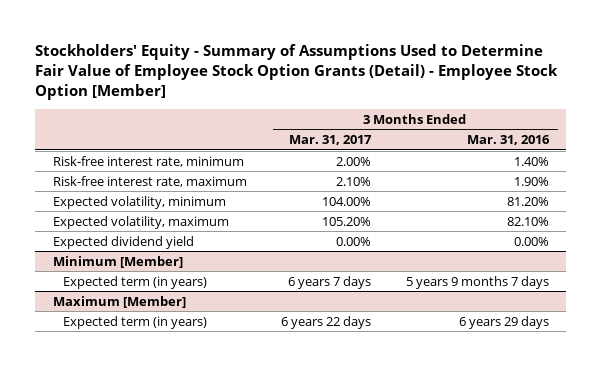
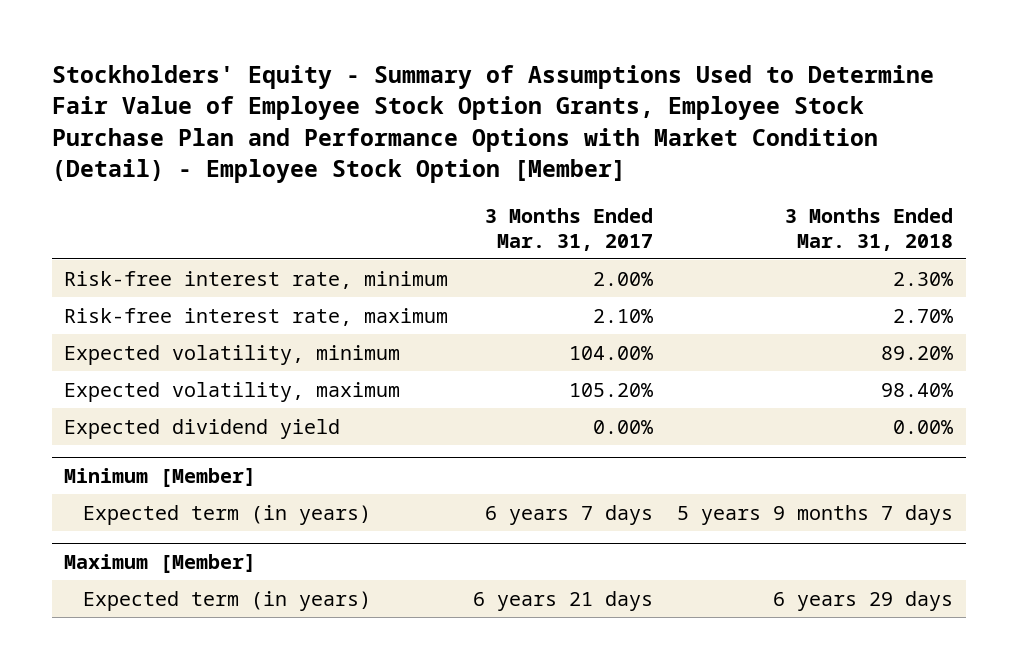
- Stockholders' Equity - Summary of Assumptions Used to Determine Fair Value of Employee Stock Option Grants (Detail) - Employee Stock Option [Member]
+ Stockholders' Equity - Summary of Assumptions Used to Determine Fair Value of Employee Stock Option Grants, Employee Stock Purchase Plan and Performance Options with Market Condition (Detail) - Employee Stock Option [Member]
- | 3 Months Ended Mar. 31, 2017 | 3 Months Ended Mar. 31, 2016
+ | 3 Months Ended Mar. 31, 2017 | 3 Months Ended Mar. 31, 2018
@ Maximum [Member]
- Expected term (in years) | 6 years 22 days | 6 years 29 days
+ Expected term (in years) | 6 years 21 days | 6 years 29 days

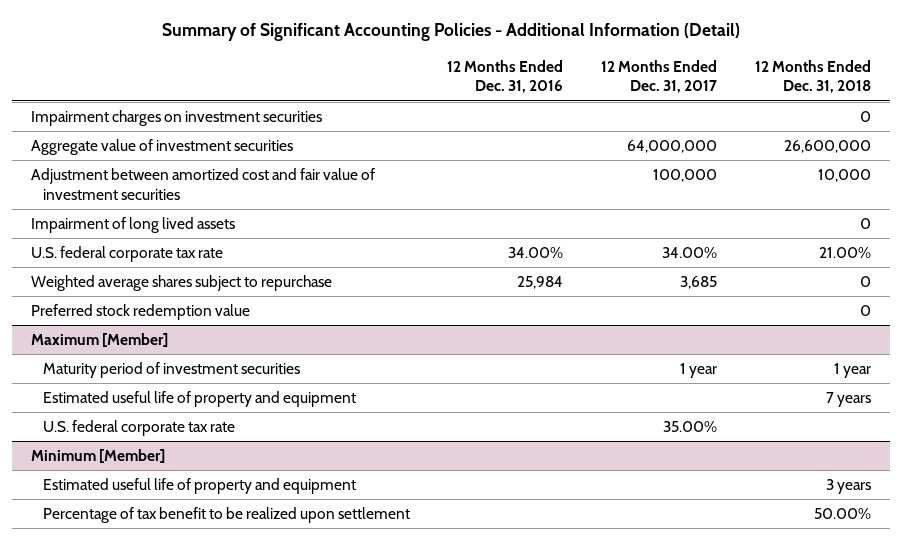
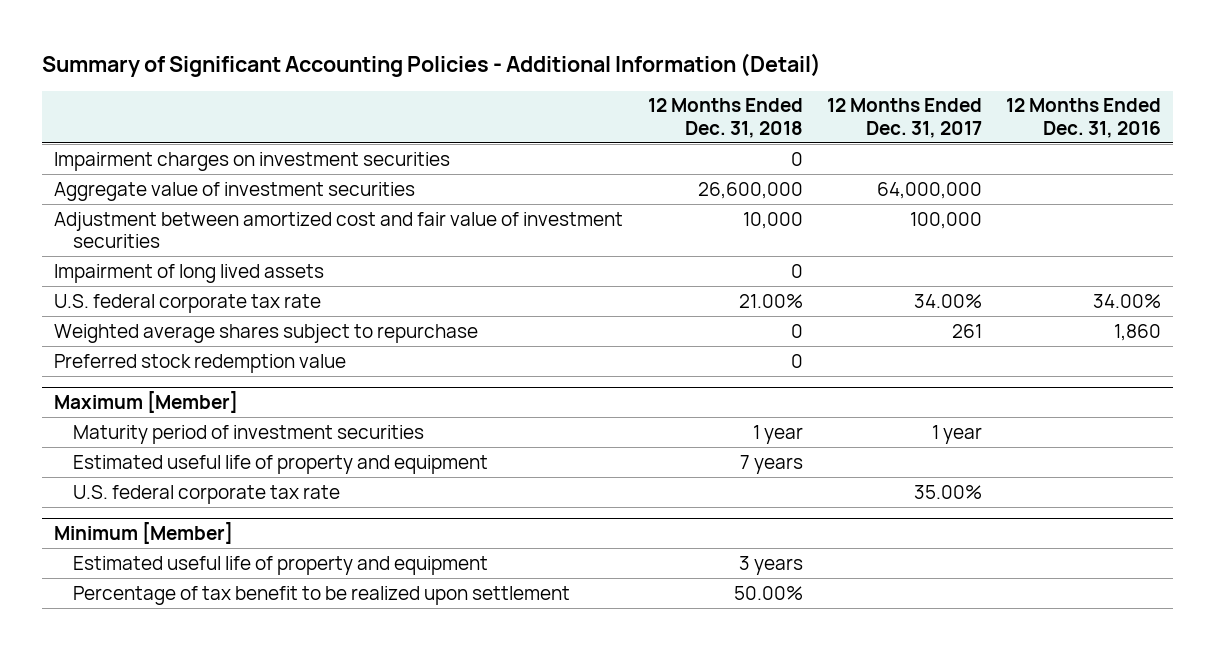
- | 12 Months Ended Dec. 31, 2016 | 12 Months Ended Dec. 31, 2017 | 12 Months Ended Dec. 31, 2018
+ | 12 Months Ended Dec. 31, 2018 | 12 Months Ended Dec. 31, 2017 | 12 Months Ended Dec. 31, 2016
- Weighted average shares subject to repurchase | 25,984 | 3,685 | 0
+ Weighted average shares subject to repurchase | 0 | 261 | 1,860

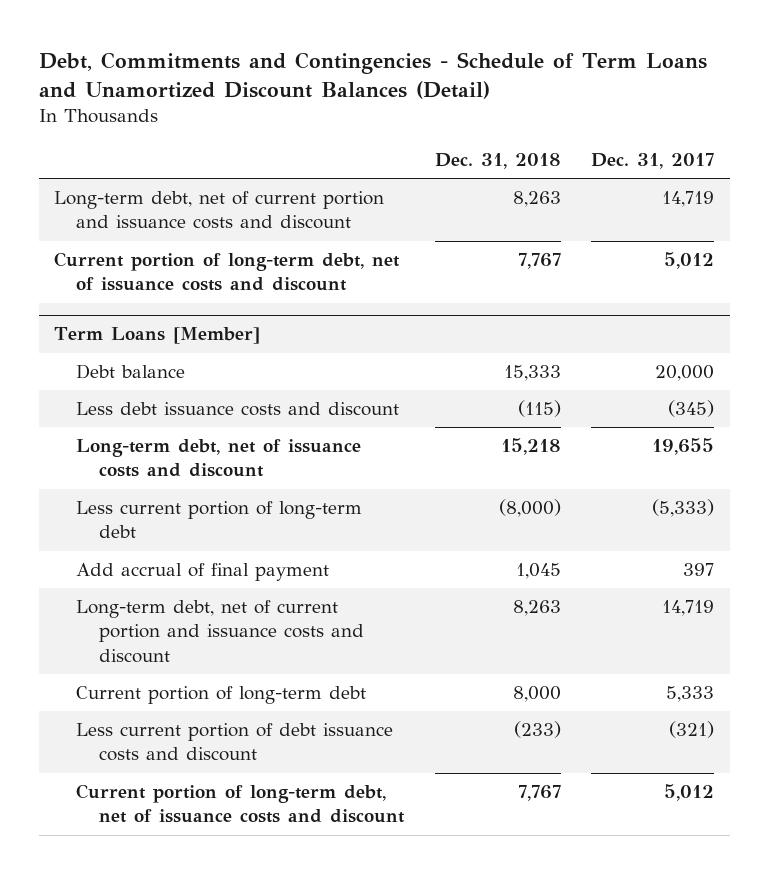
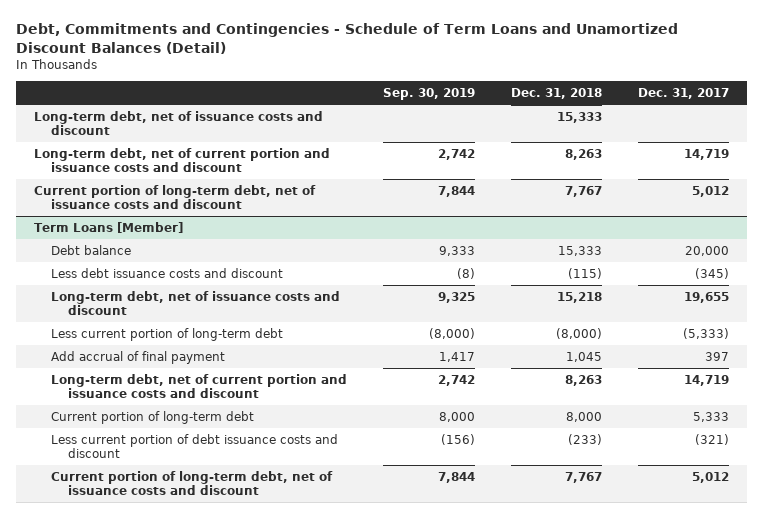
- | Dec. 31, 2018 | Dec. 31, 2017
+ | Sep. 30, 2019 | Dec. 31, 2018 | Dec. 31, 2017
+ Long-term debt, net of issuance costs and discount | | 15,333 |

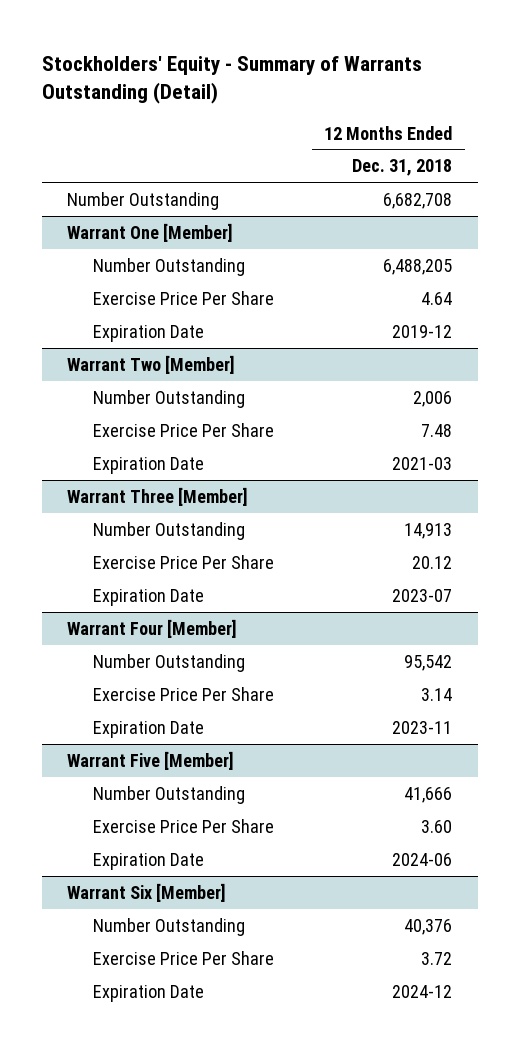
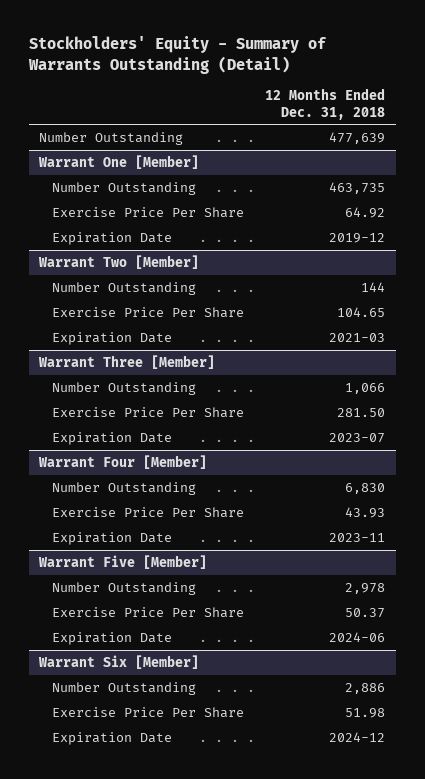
- Number Outstanding | 6,682,708
+ Number Outstanding | 477,639
@ Warrant One [Member]
- Number Outstanding | 6,488,205
- Exercise Price Per Share | 4.64
+ Number Outstanding | 463,735
+ Exercise Price Per Share | 64.92
@ Warrant Two [Member]
- Number Outstanding | 2,006
- Exercise Price Per Share | 7.48
+ Number Outstanding | 144
+ Exercise Price Per Share | 104.65
@ Warrant Three [Member]
- Number Outstanding | 14,913
- Exercise Price Per Share | 20.12
+ Number Outstanding | 1,066
+ Exercise Price Per Share | 281.50
@ Warrant Four [Member]
- Number Outstanding | 95,542
- Exercise Price Per Share | 3.14
+ Number Outstanding | 6,830
+ Exercise Price Per Share | 43.93
@ Warrant Five [Member]
- Number Outstanding | 41,666
- Exercise Price Per Share | 3.60
+ Number Outstanding | 2,978
+ Exercise Price Per Share | 50.37
@ Warrant Six [Member]
- Number Outstanding | 40,376
- Exercise Price Per Share | 3.72
+ Number Outstanding | 2,886
+ Exercise Price Per Share | 51.98

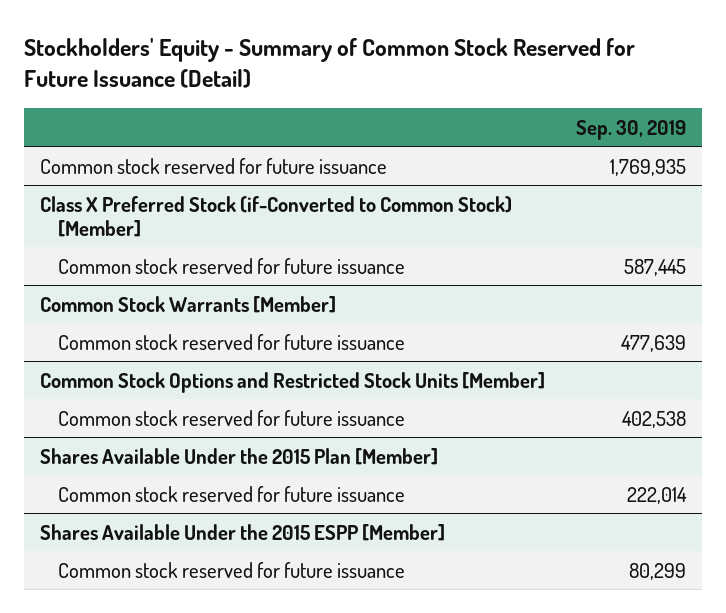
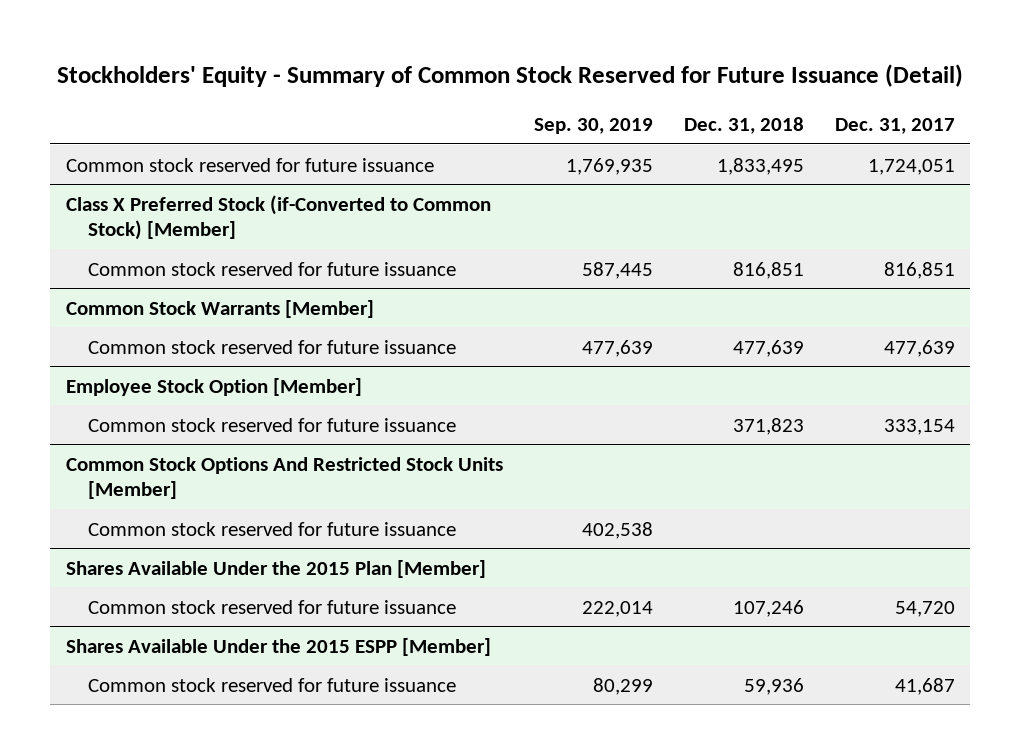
- | Sep. 30, 2019
+ | Sep. 30, 2019 | Dec. 31, 2018 | Dec. 31, 2017
- Common Stock Options and Restricted Stock Units [Member]
+ Employee Stock Option [Member]
+ Common stock reserved for future issuance | | 371,823 | 333,154
+ Common Stock Options And Restricted Stock Units [Member]

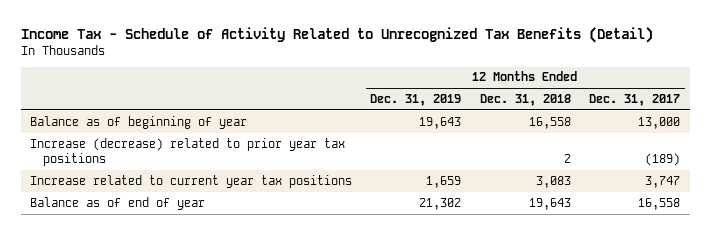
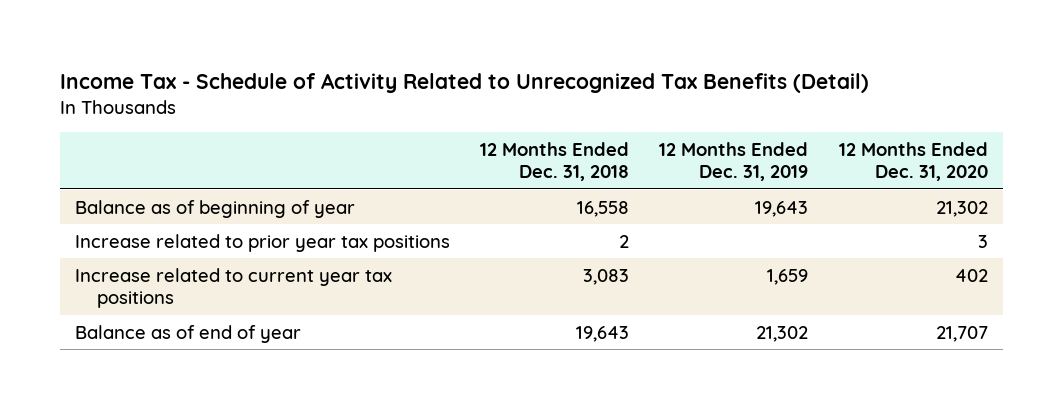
- | 12 Months Ended Dec. 31, 2019 | 12 Months Ended Dec. 31, 2018 | 12 Months Ended Dec. 31, 2017
+ | 12 Months Ended Dec. 31, 2018 | 12 Months Ended Dec. 31, 2019 | 12 Months Ended Dec. 31, 2020
- Increase (decrease) related to prior year tax positions | | 2 | (189)
+ Increase related to prior year tax positions | 2 | | 3

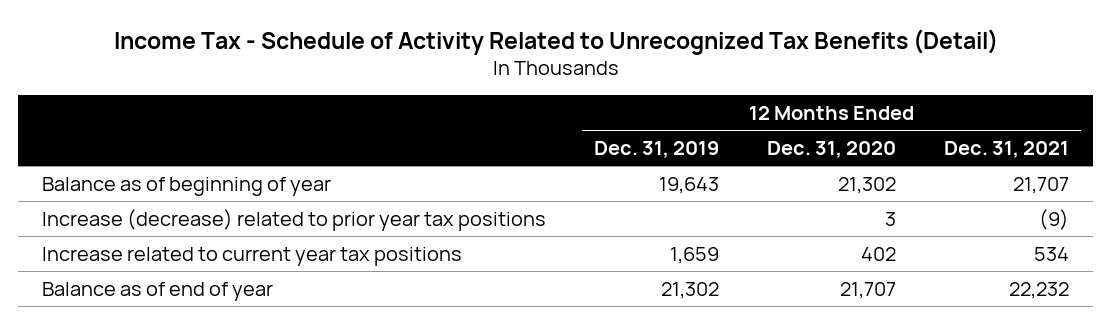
- | 12 Months Ended Dec. 31, 2018 | 12 Months Ended Dec. 31, 2019 | 12 Months Ended Dec. 31, 2020
+ | 12 Months Ended Dec. 31, 2019 | 12 Months Ended Dec. 31, 2020 | 12 Months Ended Dec. 31, 2021
- Increase related to prior year tax positions | 2 | | 3
+ Increase (decrease) related to prior year tax positions | | 3 | (9)

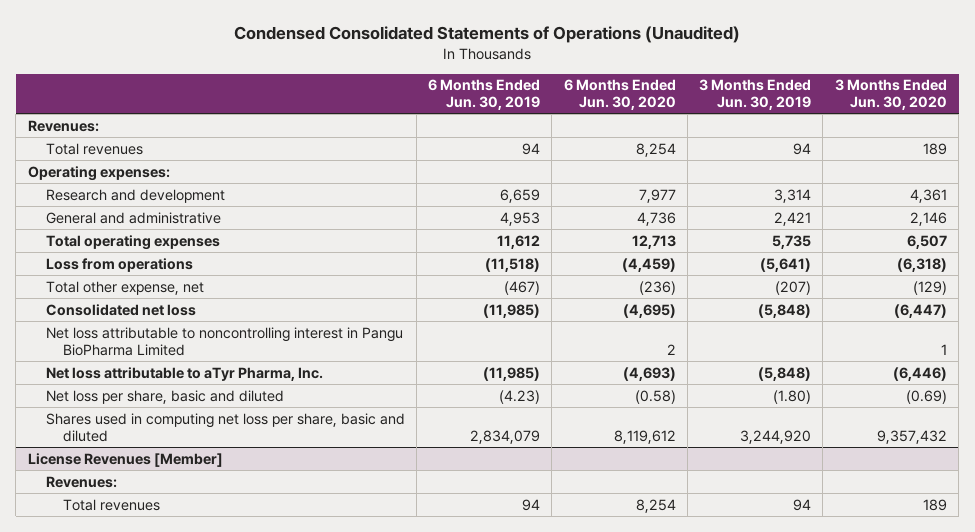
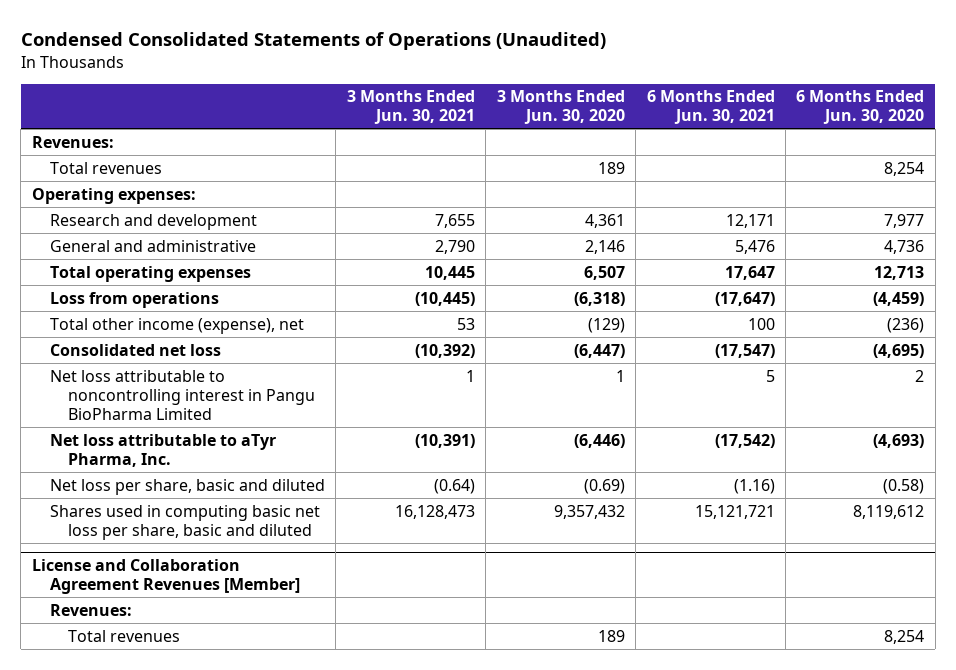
- | 6 Months Ended Jun. 30, 2019 | 6 Months Ended Jun. 30, 2020 | 3 Months Ended Jun. 30, 2019 | 3 Months Ended Jun. 30, 2020
+ | 3 Months Ended Jun. 30, 2021 | 3 Months Ended Jun. 30, 2020 | 6 Months Ended Jun. 30, 2021 | 6 Months Ended Jun. 30, 2020
- Total other expense, net | (467) | (236) | (207) | (129)
+ Total other income (expense), net | 53 | (129) | 100 | (236)
- Shares used in computing net loss per share, basic and diluted | 2,834,079 | 8,119,612 | 3,244,920 | 9,357,432
- License Revenues [Member]
+ Shares used in computing basic net loss per share, basic and diluted | 16,128,473 | 9,357,432 | 15,121,721 | 8,119,612
+ License and Collaboration Agreement Revenues [Member]

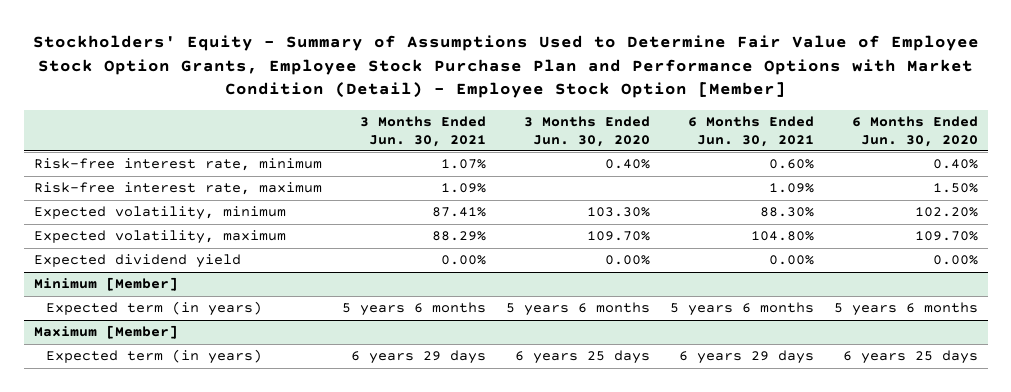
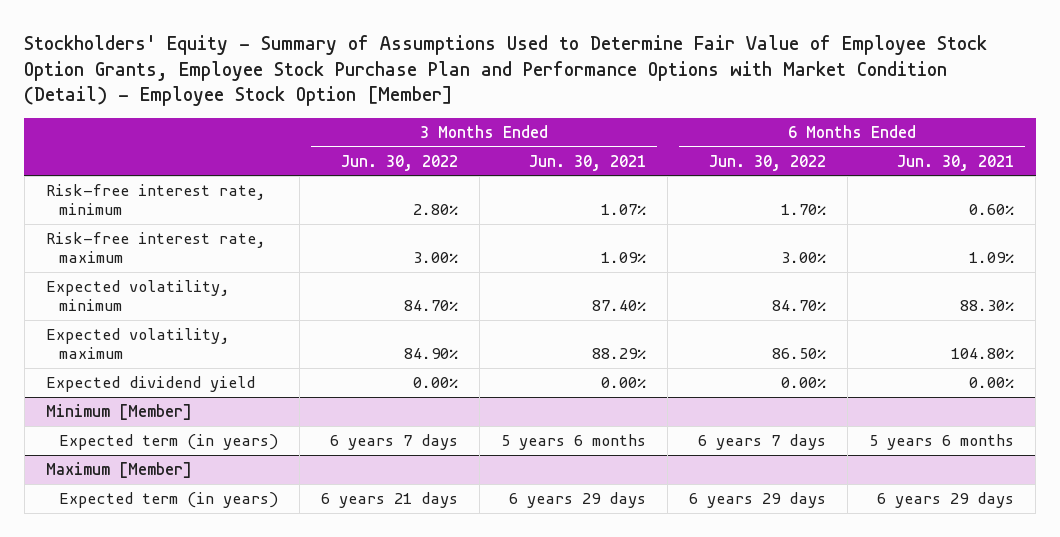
- | 3 Months Ended Jun. 30, 2021 | 3 Months Ended Jun. 30, 2020 | 6 Months Ended Jun. 30, 2021 | 6 Months Ended Jun. 30, 2020
+ | 3 Months Ended Jun. 30, 2022 | 3 Months Ended Jun. 30, 2021 | 6 Months Ended Jun. 30, 2022 | 6 Months Ended Jun. 30, 2021
- Expected volatility, minimum | 87.41% | 103.30% | 88.30% | 102.20%
+ Expected volatility, minimum | 84.70% | 87.40% | 84.70% | 88.30%

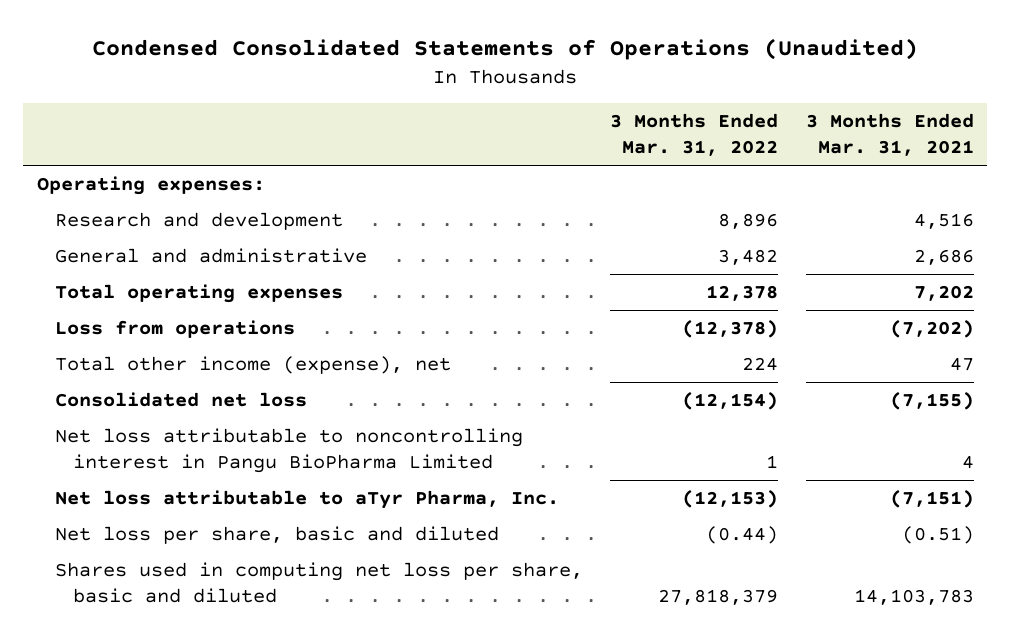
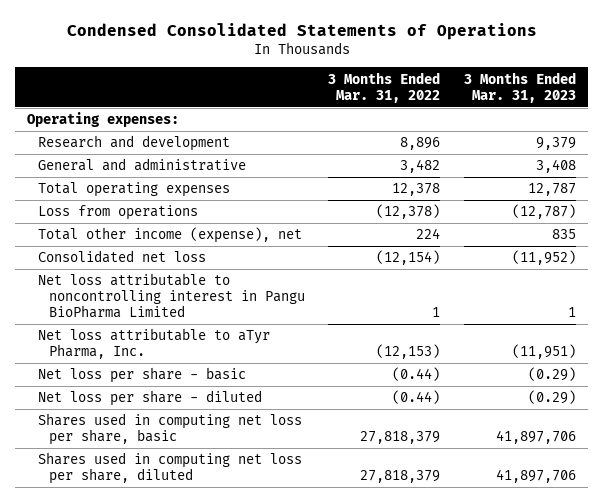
- Condensed Consolidated Statements of Operations (Unaudited)
+ Condensed Consolidated Statements of Operations
- | 3 Months Ended Mar. 31, 2022 | 3 Months Ended Mar. 31, 2021
+ | 3 Months Ended Mar. 31, 2022 | 3 Months Ended Mar. 31, 2023
- Net loss per share, basic and diluted | (0.44) | (0.51)
- Shares used in computing net loss per share, basic and diluted | 27,818,379 | 14,103,783
+ Net loss per share - basic | (0.44) | (0.29)
+ Net loss per share - diluted | (0.44) | (0.29)
+ Shares used in computing net loss per share, basic | 27,818,379 | 41,897,706
+ Shares used in computing net loss per share, diluted | 27,818,379 | 41,897,706

